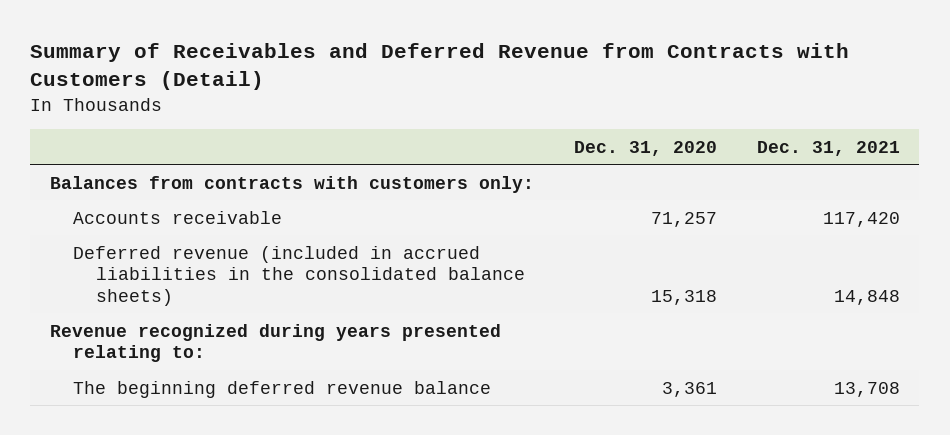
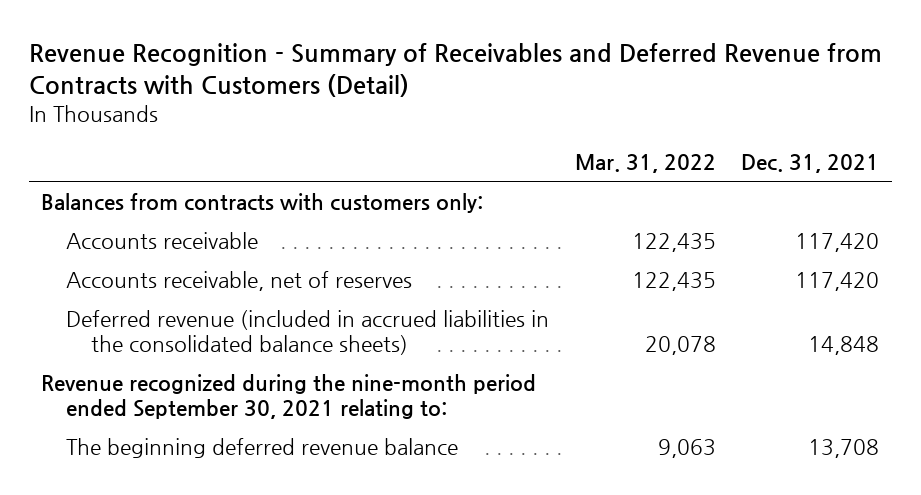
- Summary of Receivables and Deferred Revenue from Contracts with Customers (Detail)
+ Revenue Recognition - Summary of Receivables and Deferred Revenue from Contracts with Customers (Detail)
- | Dec. 31, 2020 | Dec. 31, 2021
+ | Mar. 31, 2022 | Dec. 31, 2021
+ Accounts receivable, net of reserves | 122,435 | 117,420
- Revenue recognized during years presented relating to:
+ Revenue recognized during the nine-month period ended September 30, 2021 relating to:

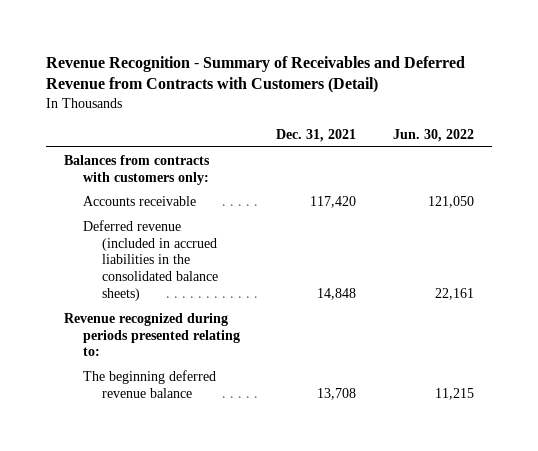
- | Mar. 31, 2022 | Dec. 31, 2021
+ | Dec. 31, 2021 | Jun. 30, 2022
- Accounts receivable, net of reserves | 122,435 | 117,420
- Revenue recognized during the nine-month period ended September 30, 2021 relating to:
+ Revenue recognized during periods presented relating to:

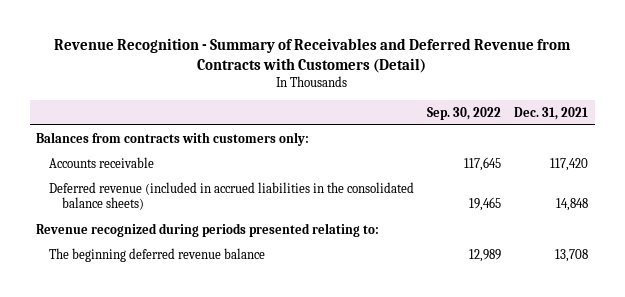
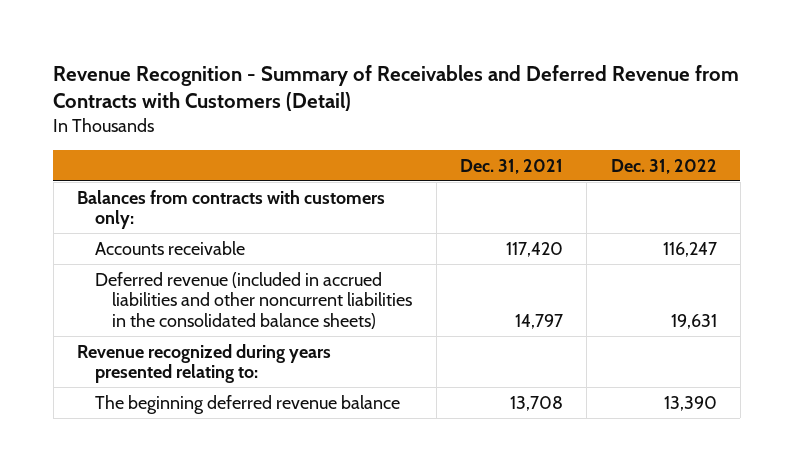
- | Sep. 30, 2022 | Dec. 31, 2021
+ | Dec. 31, 2021 | Dec. 31, 2022
- Deferred revenue (included in accrued liabilities in the consolidated balance sheets) | 19,465 | 14,848
- Revenue recognized during periods presented relating to:
+ Deferred revenue (included in accrued liabilities and other noncurrent liabilities in the consolidated balance sheets) | 14,797 | 19,631
+ Revenue recognized during years presented relating to:

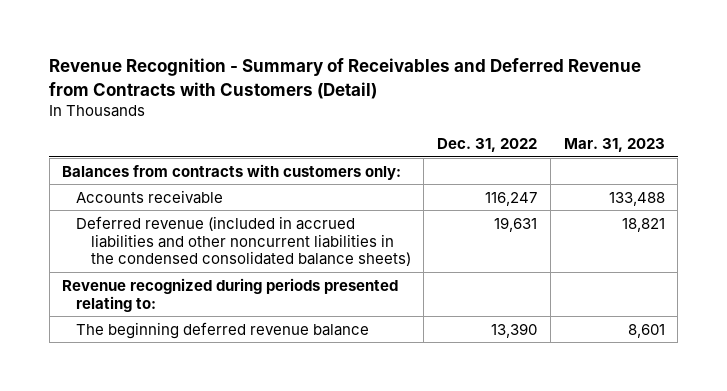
- | Dec. 31, 2021 | Dec. 31, 2022
+ | Dec. 31, 2022 | Mar. 31, 2023
- Deferred revenue (included in accrued liabilities and other noncurrent liabilities in the consolidated balance sheets) | 14,797 | 19,631
- Revenue recognized during years presented relating to:
+ Deferred revenue (included in accrued liabilities and other noncurrent liabilities in the condensed consolidated balance sheets) | 19,631 | 18,821
+ Revenue recognized during periods presented relating to:

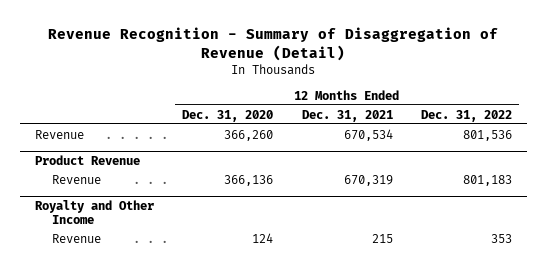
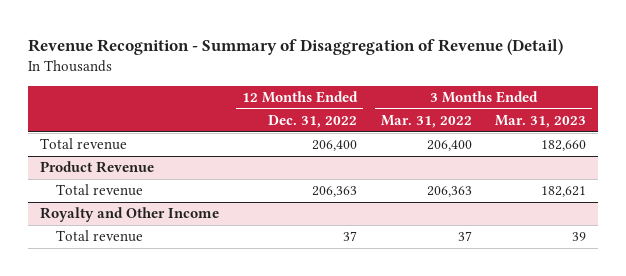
- | 12 Months Ended Dec. 31, 2020 | 12 Months Ended Dec. 31, 2021 | 12 Months Ended Dec. 31, 2022
+ | 12 Months Ended Dec. 31, 2022 | 3 Months Ended Mar. 31, 2022 | 3 Months Ended Mar. 31, 2023
- Revenue | 366,260 | 670,534 | 801,536
+ Total revenue | 206,400 | 206,400 | 182,660
@ Product Revenue
- Revenue | 366,136 | 670,319 | 801,183
+ Total revenue | 206,363 | 206,363 | 182,621
@ Royalty and Other Income
- Revenue | 124 | 215 | 353
+ Total revenue | 37 | 37 | 39

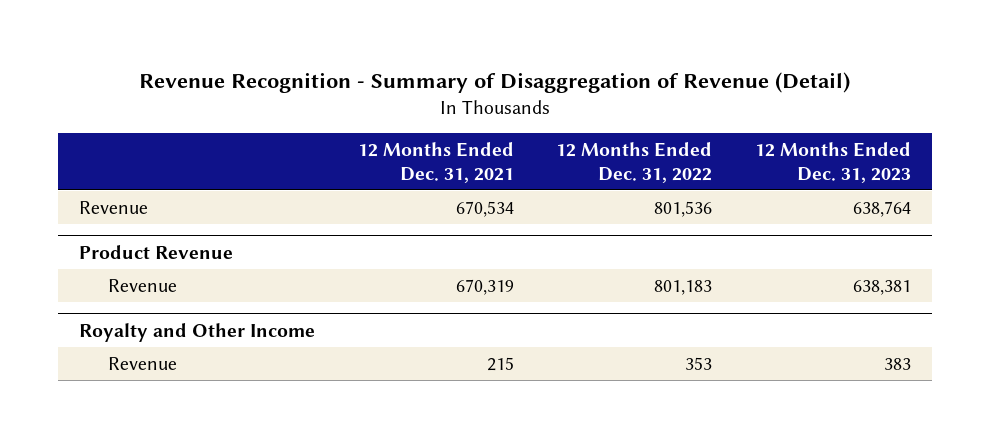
- | 12 Months Ended Dec. 31, 2022 | 3 Months Ended Mar. 31, 2022 | 3 Months Ended Mar. 31, 2023
+ | 12 Months Ended Dec. 31, 2021 | 12 Months Ended Dec. 31, 2022 | 12 Months Ended Dec. 31, 2023
- Total revenue | 206,400 | 206,400 | 182,660
+ Revenue | 670,534 | 801,536 | 638,764
@ Product Revenue
- Total revenue | 206,363 | 206,363 | 182,621
+ Revenue | 670,319 | 801,183 | 638,381
@ Royalty and Other Income
- Total revenue | 37 | 37 | 39
+ Revenue | 215 | 353 | 383

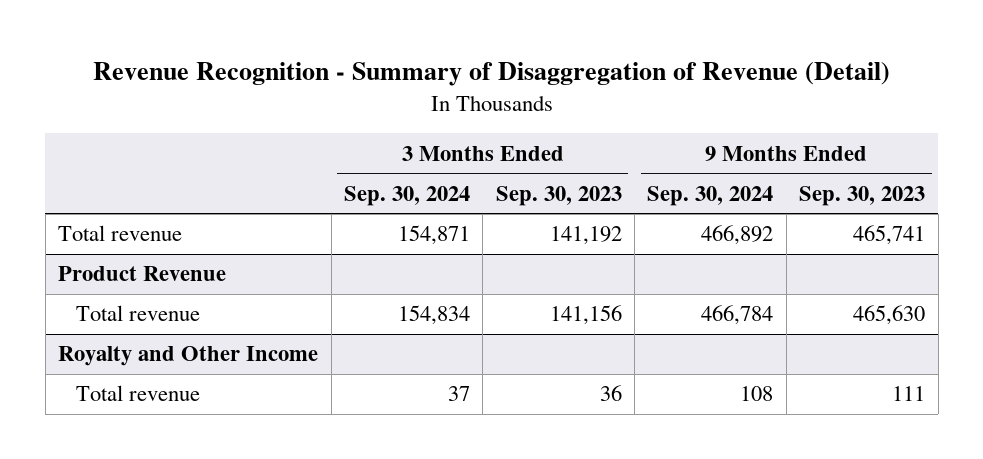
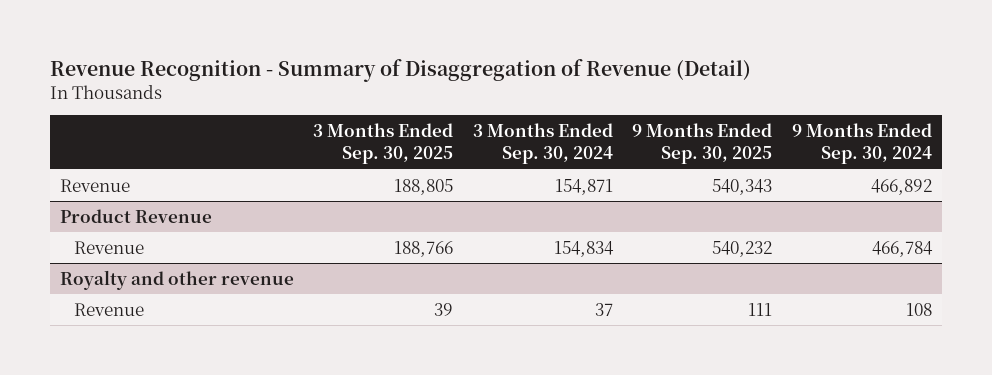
- | 3 Months Ended Sep. 30, 2024 | 3 Months Ended Sep. 30, 2023 | 9 Months Ended Sep. 30, 2024 | 9 Months Ended Sep. 30, 2023
+ | 3 Months Ended Sep. 30, 2025 | 3 Months Ended Sep. 30, 2024 | 9 Months Ended Sep. 30, 2025 | 9 Months Ended Sep. 30, 2024
- Total revenue | 154,871 | 141,192 | 466,892 | 465,741
+ Revenue | 188,805 | 154,871 | 540,343 | 466,892
@ Product Revenue
- Total revenue | 154,834 | 141,156 | 466,784 | 465,630
- Royalty and Other Income
- Total revenue | 37 | 36 | 108 | 111
@ Product Revenue
+ Revenue | 188,766 | 154,834 | 540,232 | 466,784
+ Royalty and other revenue
+ Revenue | 39 | 37 | 111 | 108

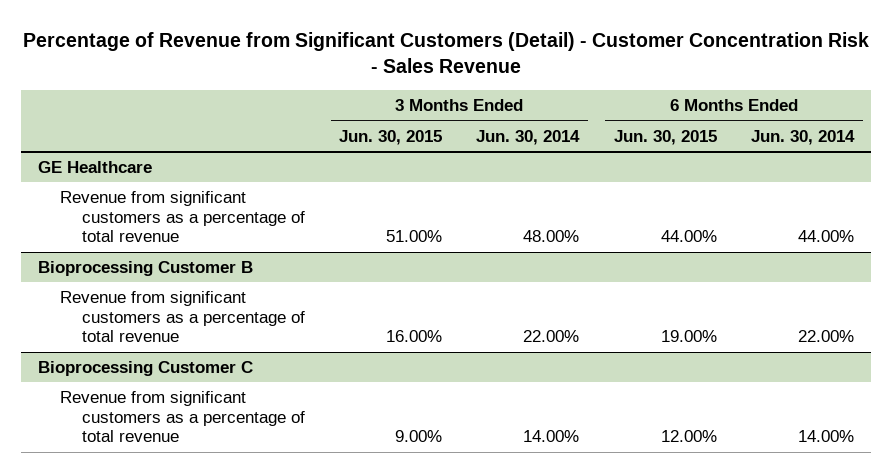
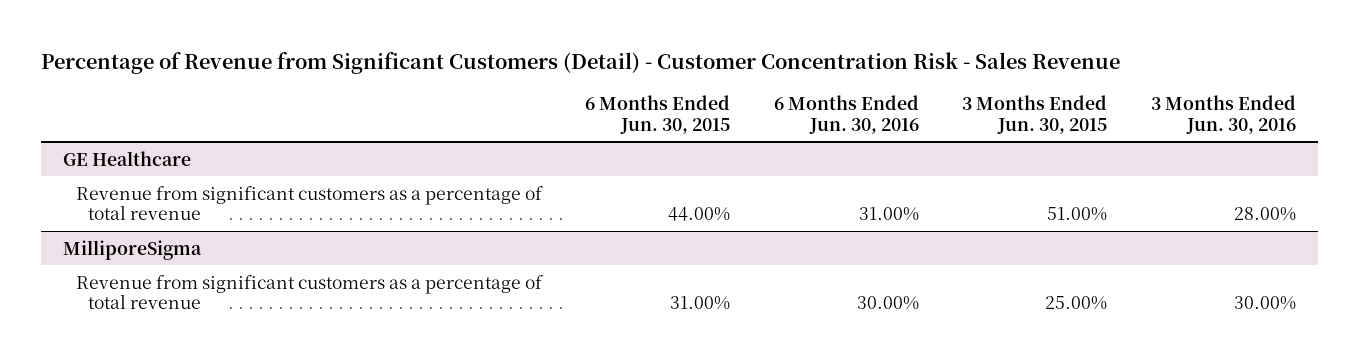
- | 3 Months Ended Jun. 30, 2015 | 3 Months Ended Jun. 30, 2014 | 6 Months Ended Jun. 30, 2015 | 6 Months Ended Jun. 30, 2014
+ | 6 Months Ended Jun. 30, 2015 | 6 Months Ended Jun. 30, 2016 | 3 Months Ended Jun. 30, 2015 | 3 Months Ended Jun. 30, 2016
- Bioprocessing Customer B
- Revenue from significant customers as a percentage of total revenue | 16.00% | 22.00% | 19.00% | 22.00%
- Bioprocessing Customer C
- Revenue from significant customers as a percentage of total revenue | 9.00% | 14.00% | 12.00% | 14.00%
+ MilliporeSigma
+ Revenue from significant customers as a percentage of total revenue | 31.00% | 30.00% | 25.00% | 30.00%

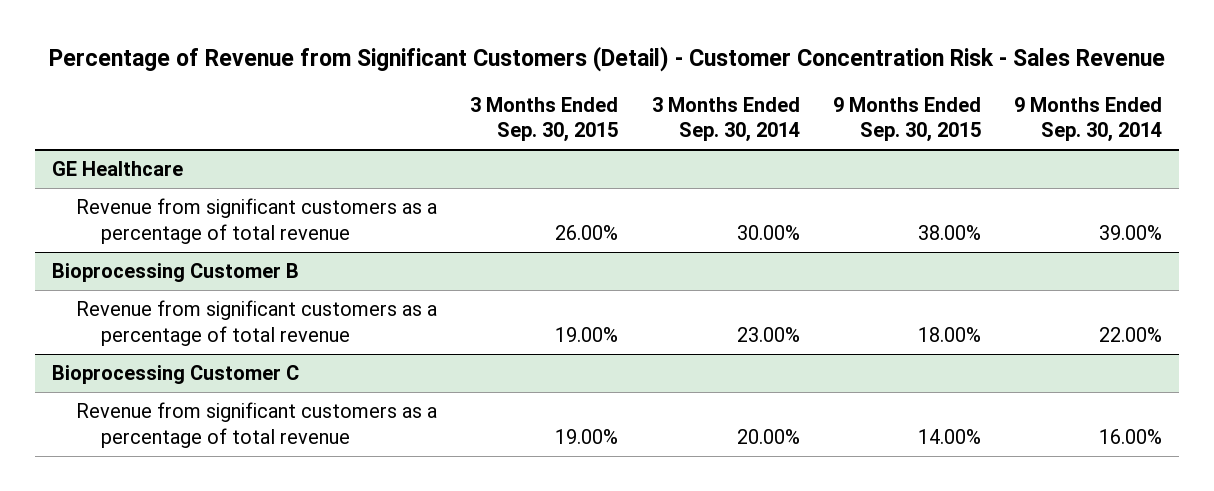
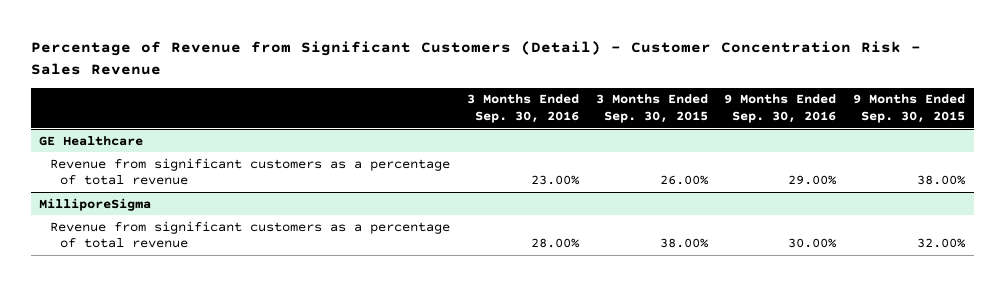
- | 3 Months Ended Sep. 30, 2015 | 3 Months Ended Sep. 30, 2014 | 9 Months Ended Sep. 30, 2015 | 9 Months Ended Sep. 30, 2014
+ | 3 Months Ended Sep. 30, 2016 | 3 Months Ended Sep. 30, 2015 | 9 Months Ended Sep. 30, 2016 | 9 Months Ended Sep. 30, 2015
- Bioprocessing Customer B
- Revenue from significant customers as a percentage of total revenue | 19.00% | 23.00% | 18.00% | 22.00%
- Bioprocessing Customer C
- Revenue from significant customers as a percentage of total revenue | 19.00% | 20.00% | 14.00% | 16.00%
+ MilliporeSigma
+ Revenue from significant customers as a percentage of total revenue | 28.00% | 38.00% | 30.00% | 32.00%

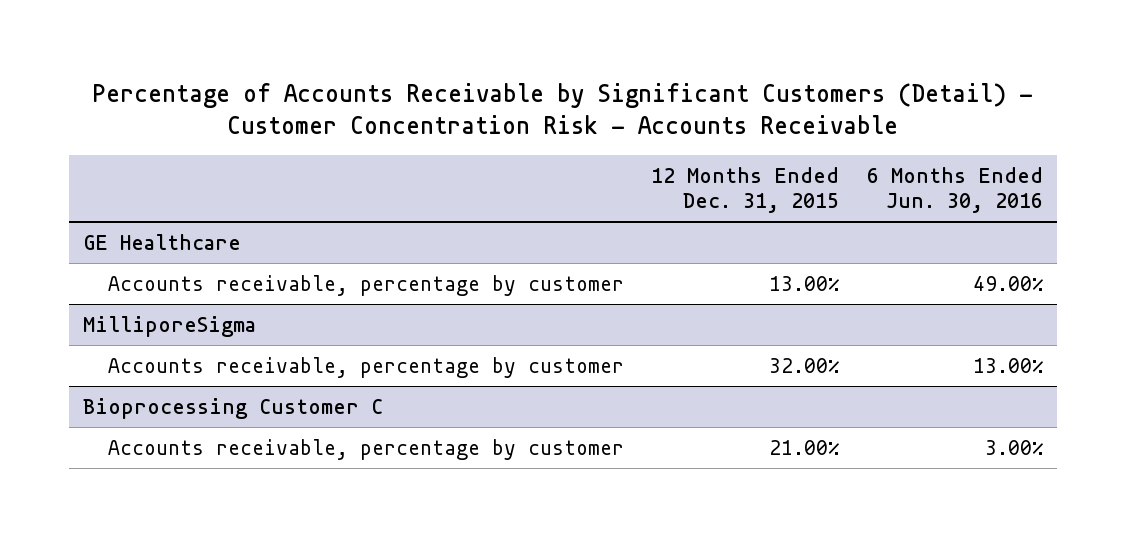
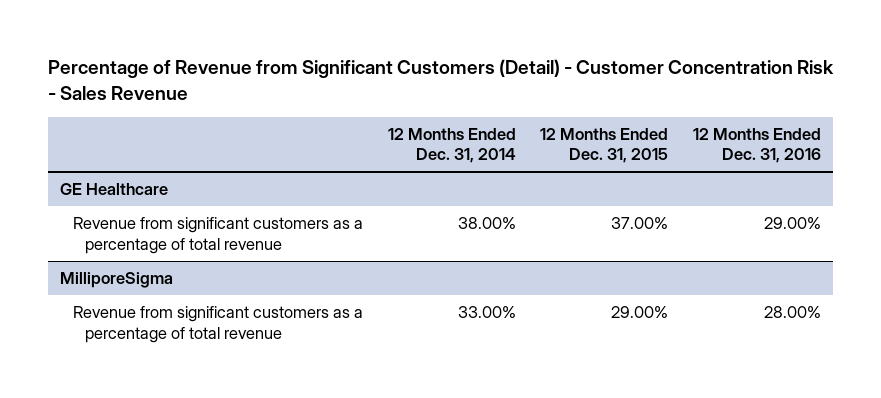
- Percentage of Accounts Receivable by Significant Customers (Detail) - Customer Concentration Risk - Accounts Receivable
+ Percentage of Revenue from Significant Customers (Detail) - Customer Concentration Risk - Sales Revenue
- | 12 Months Ended Dec. 31, 2015 | 6 Months Ended Jun. 30, 2016
+ | 12 Months Ended Dec. 31, 2014 | 12 Months Ended Dec. 31, 2015 | 12 Months Ended Dec. 31, 2016
@ GE Healthcare
- Accounts receivable, percentage by customer | 13.00% | 49.00%
+ Revenue from significant customers as a percentage of total revenue | 38.00% | 37.00% | 29.00%
@ MilliporeSigma
- Accounts receivable, percentage by customer | 32.00% | 13.00%
- Bioprocessing Customer C
- Accounts receivable, percentage by customer | 21.00% | 3.00%
@ MilliporeSigma
+ Revenue from significant customers as a percentage of total revenue | 33.00% | 29.00% | 28.00%

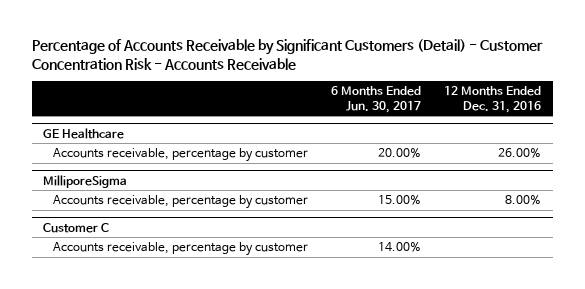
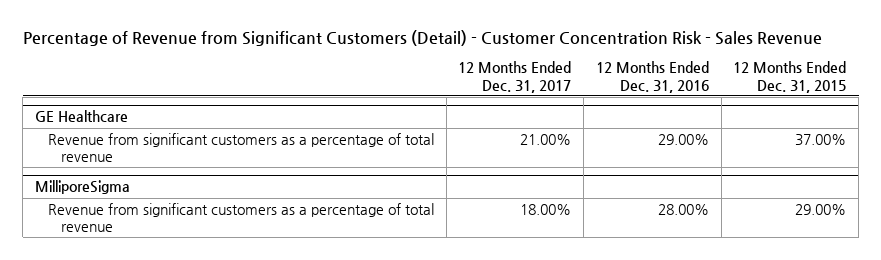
- Percentage of Accounts Receivable by Significant Customers (Detail) - Customer Concentration Risk - Accounts Receivable
+ Percentage of Revenue from Significant Customers (Detail) - Customer Concentration Risk - Sales Revenue
- | 6 Months Ended Jun. 30, 2017 | 12 Months Ended Dec. 31, 2016
+ | 12 Months Ended Dec. 31, 2017 | 12 Months Ended Dec. 31, 2016 | 12 Months Ended Dec. 31, 2015
@ GE Healthcare
- Accounts receivable, percentage by customer | 20.00% | 26.00%
+ Revenue from significant customers as a percentage of total revenue | 21.00% | 29.00% | 37.00%
@ MilliporeSigma
- Accounts receivable, percentage by customer | 15.00% | 8.00%
- Customer C
- Accounts receivable, percentage by customer | 14.00% |
@ MilliporeSigma
+ Revenue from significant customers as a percentage of total revenue | 18.00% | 28.00% | 29.00%

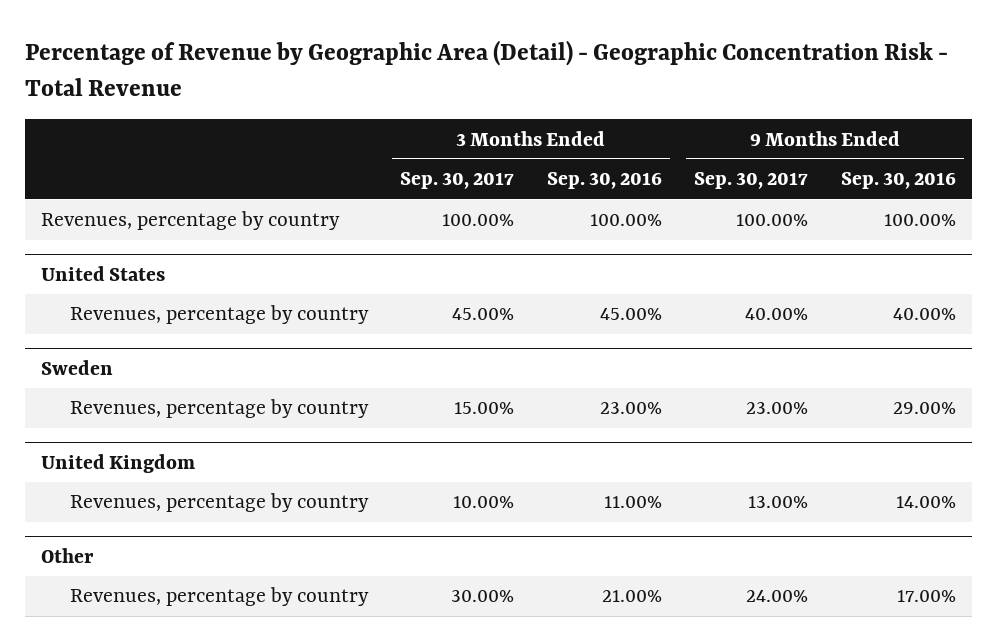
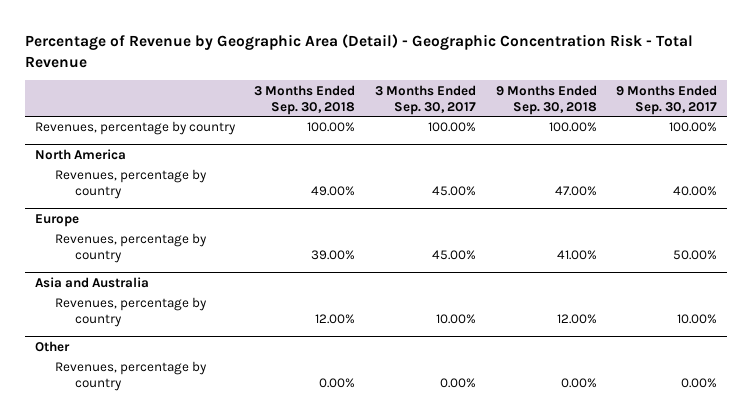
- | 3 Months Ended Sep. 30, 2017 | 3 Months Ended Sep. 30, 2016 | 9 Months Ended Sep. 30, 2017 | 9 Months Ended Sep. 30, 2016
+ | 3 Months Ended Sep. 30, 2018 | 3 Months Ended Sep. 30, 2017 | 9 Months Ended Sep. 30, 2018 | 9 Months Ended Sep. 30, 2017
- United States
+ North America
- Sweden
- Revenues, percentage by country | 15.00% | 23.00% | 23.00% | 29.00%
- United Kingdom
- Revenues, percentage by country | 10.00% | 11.00% | 13.00% | 14.00%
+ Europe
+ Revenues, percentage by country | 39.00% | 45.00% | 41.00% | 50.00%
+ Asia and Australia
+ Revenues, percentage by country | 12.00% | 10.00% | 12.00% | 10.00%
@ Other
- Revenues, percentage by country | 30.00% | 21.00% | 24.00% | 17.00%
+ Revenues, percentage by country | 0.00% | 0.00% | 0.00% | 0.00%

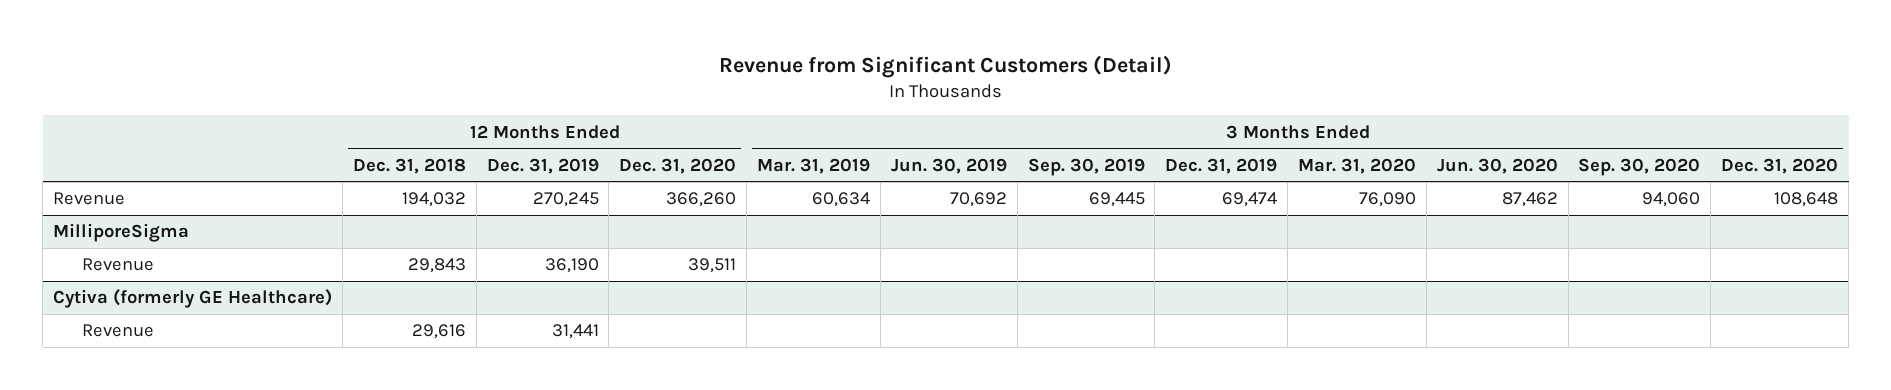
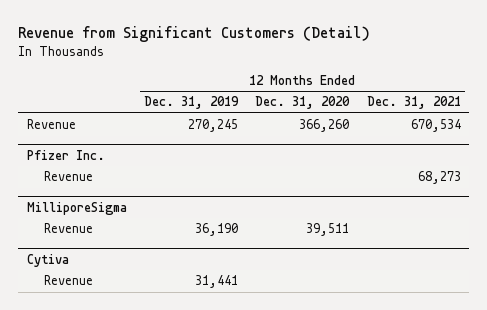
- | 12 Months Ended Dec. 31, 2018 | 12 Months Ended Dec. 31, 2019 | 12 Months Ended Dec. 31, 2020 | 3 Months Ended Mar. 31, 2019 | 3 Months Ended Jun. 30, 2019 | 3 Months Ended Sep. 30, 2019 | 3 Months Ended Dec. 31, 2019 | 3 Months Ended Mar. 31, 2020 | 3 Months Ended Jun. 30, 2020 | 3 Months Ended Sep. 30, 2020 | 3 Months Ended Dec. 31, 2020
+ | 12 Months Ended Dec. 31, 2019 | 12 Months Ended Dec. 31, 2020 | 12 Months Ended Dec. 31, 2021
+ Pfizer Inc.
+ Revenue | | | 68,273
- Cytiva (formerly GE Healthcare)
+ Cytiva

